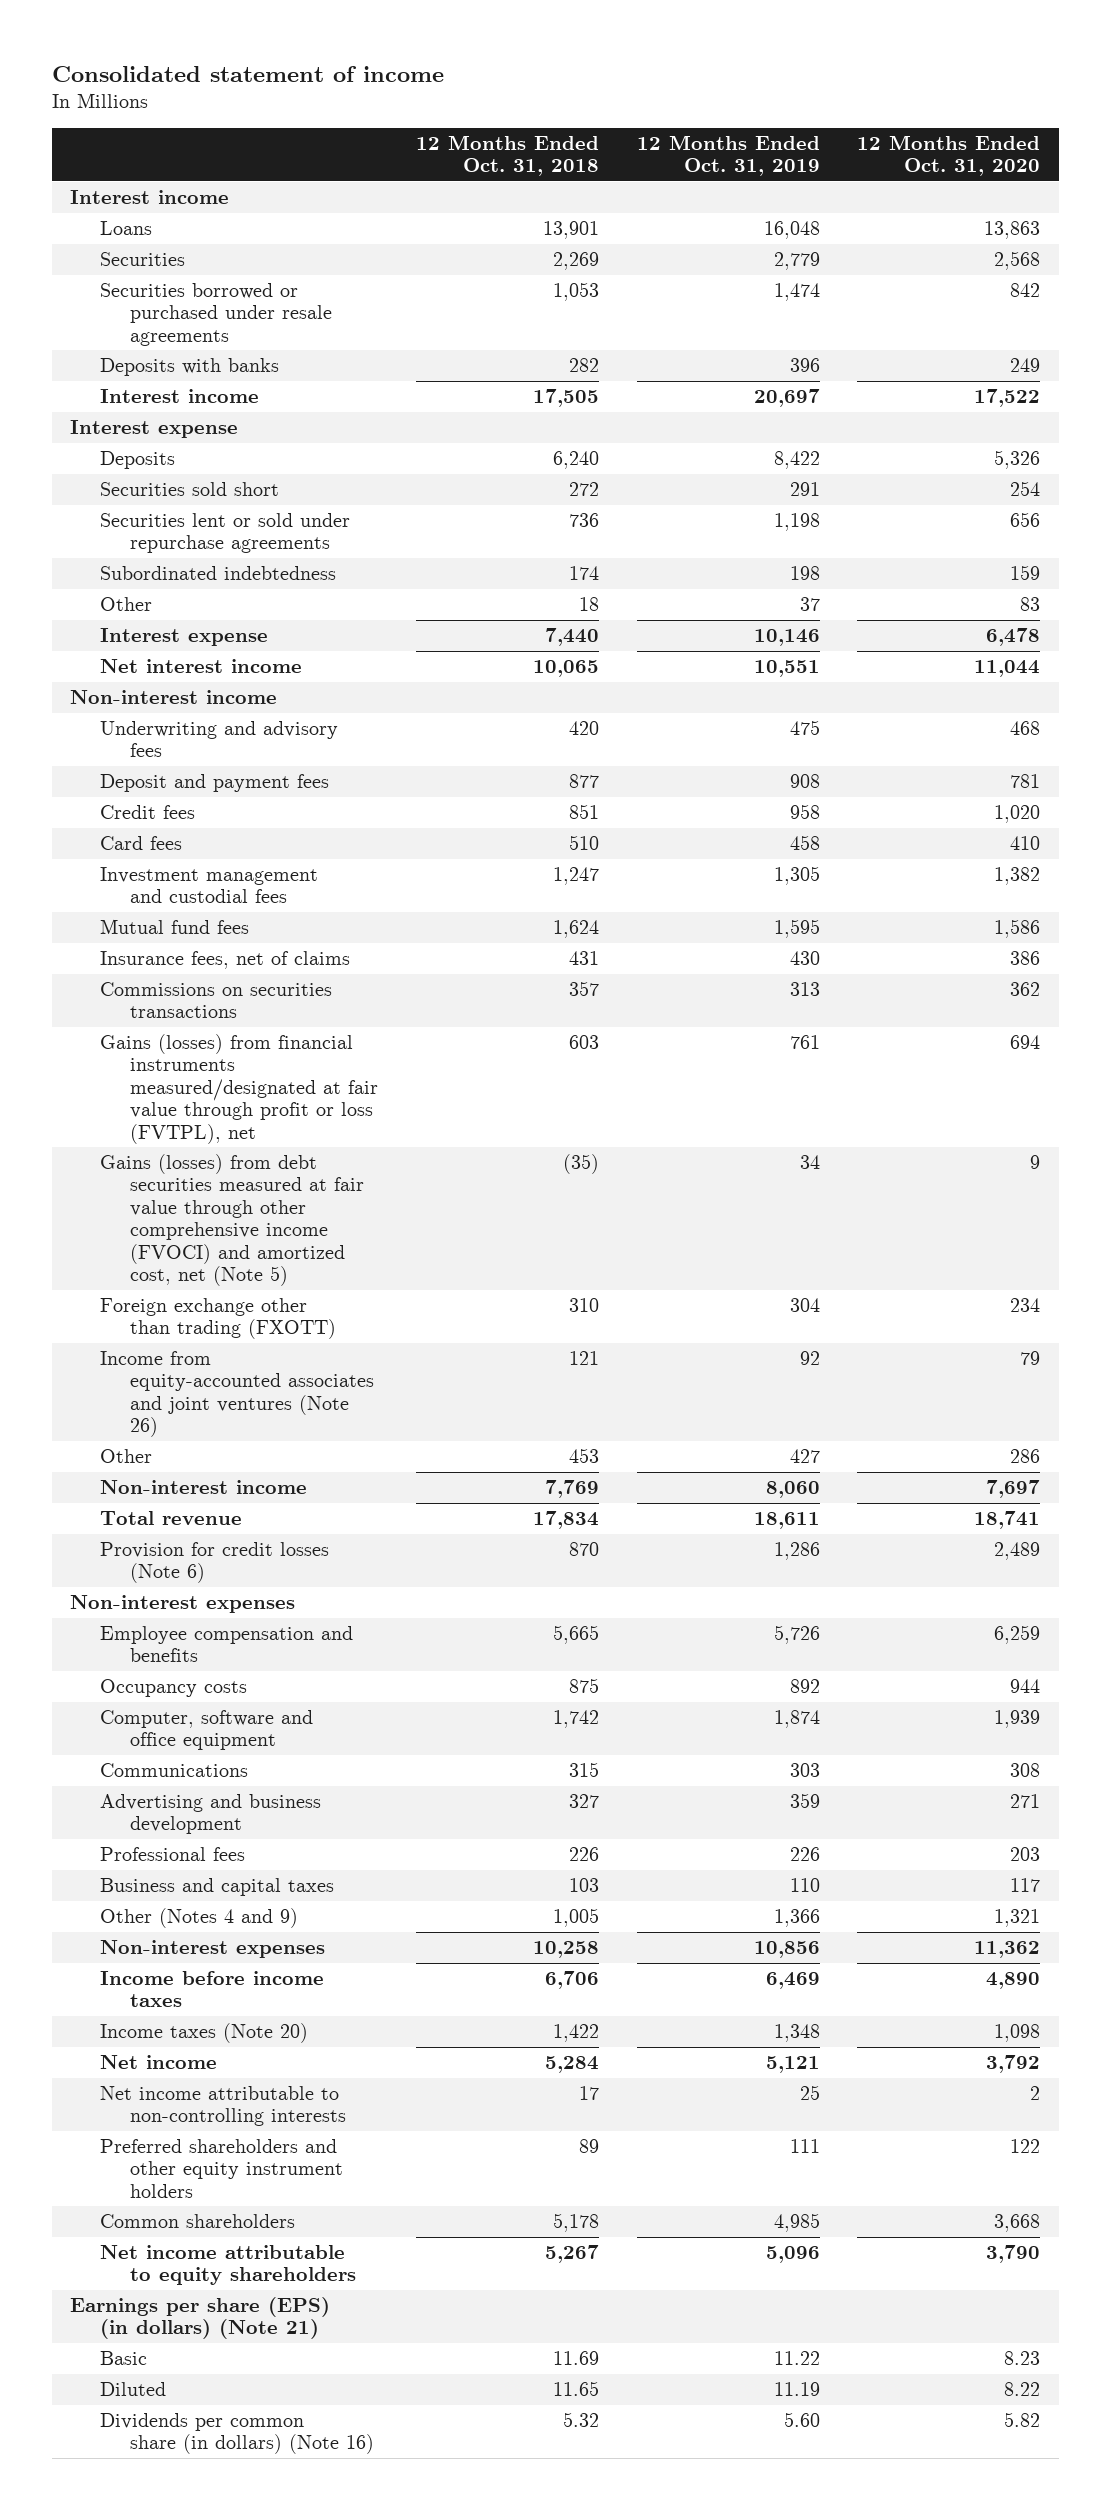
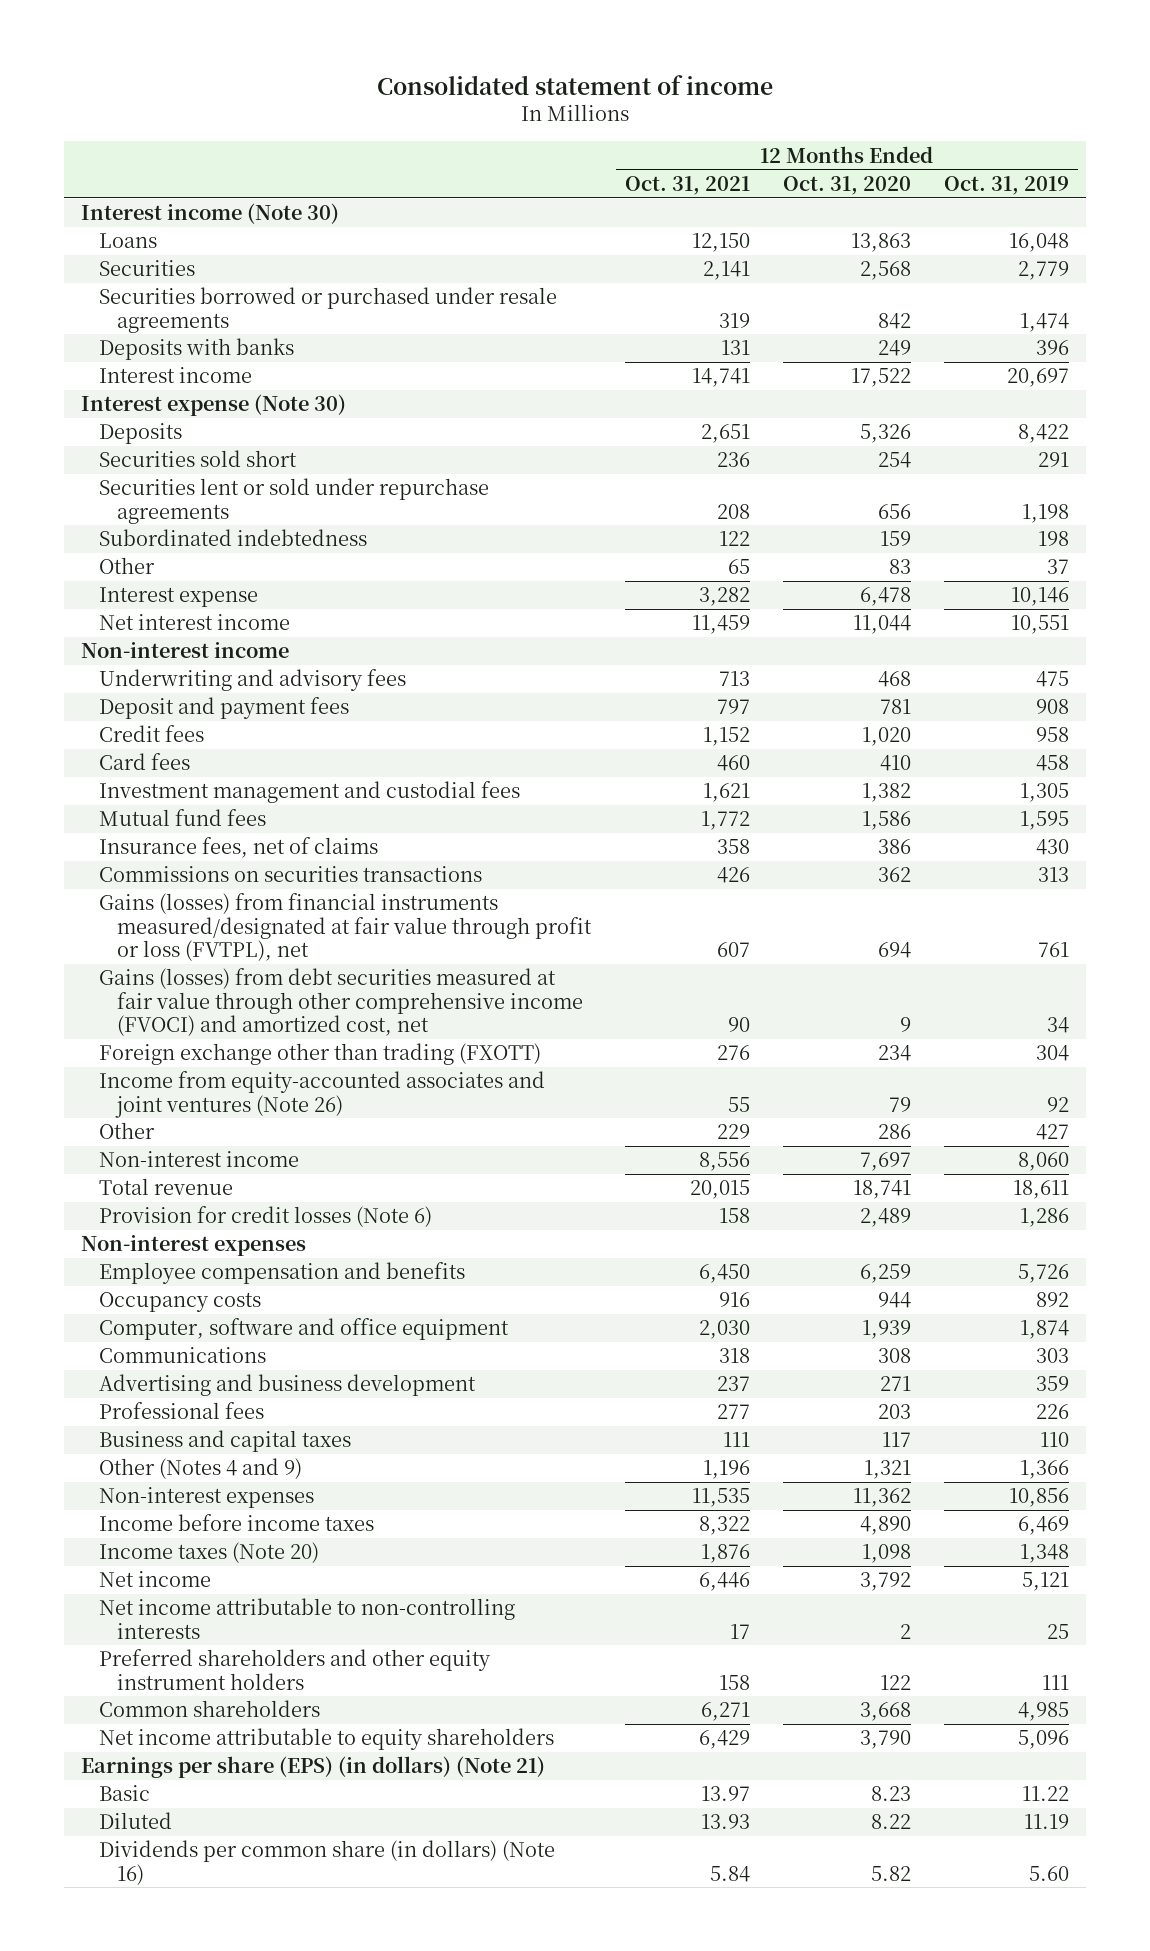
- | 12 Months Ended Oct. 31, 2018 | 12 Months Ended Oct. 31, 2019 | 12 Months Ended Oct. 31, 2020
+ | 12 Months Ended Oct. 31, 2021 | 12 Months Ended Oct. 31, 2020 | 12 Months Ended Oct. 31, 2019
- Interest income
+ Interest income (Note 30)
- Interest expense
+ Interest expense (Note 30)
- Gains (losses) from debt securities measured at fair value through other comprehensive income (FVOCI) and amortized cost, net (Note 5) | (35) | 34 | 9
+ Gains (losses) from debt securities measured at fair value through other comprehensive income (FVOCI) and amortized cost, net | 90 | 9 | 34

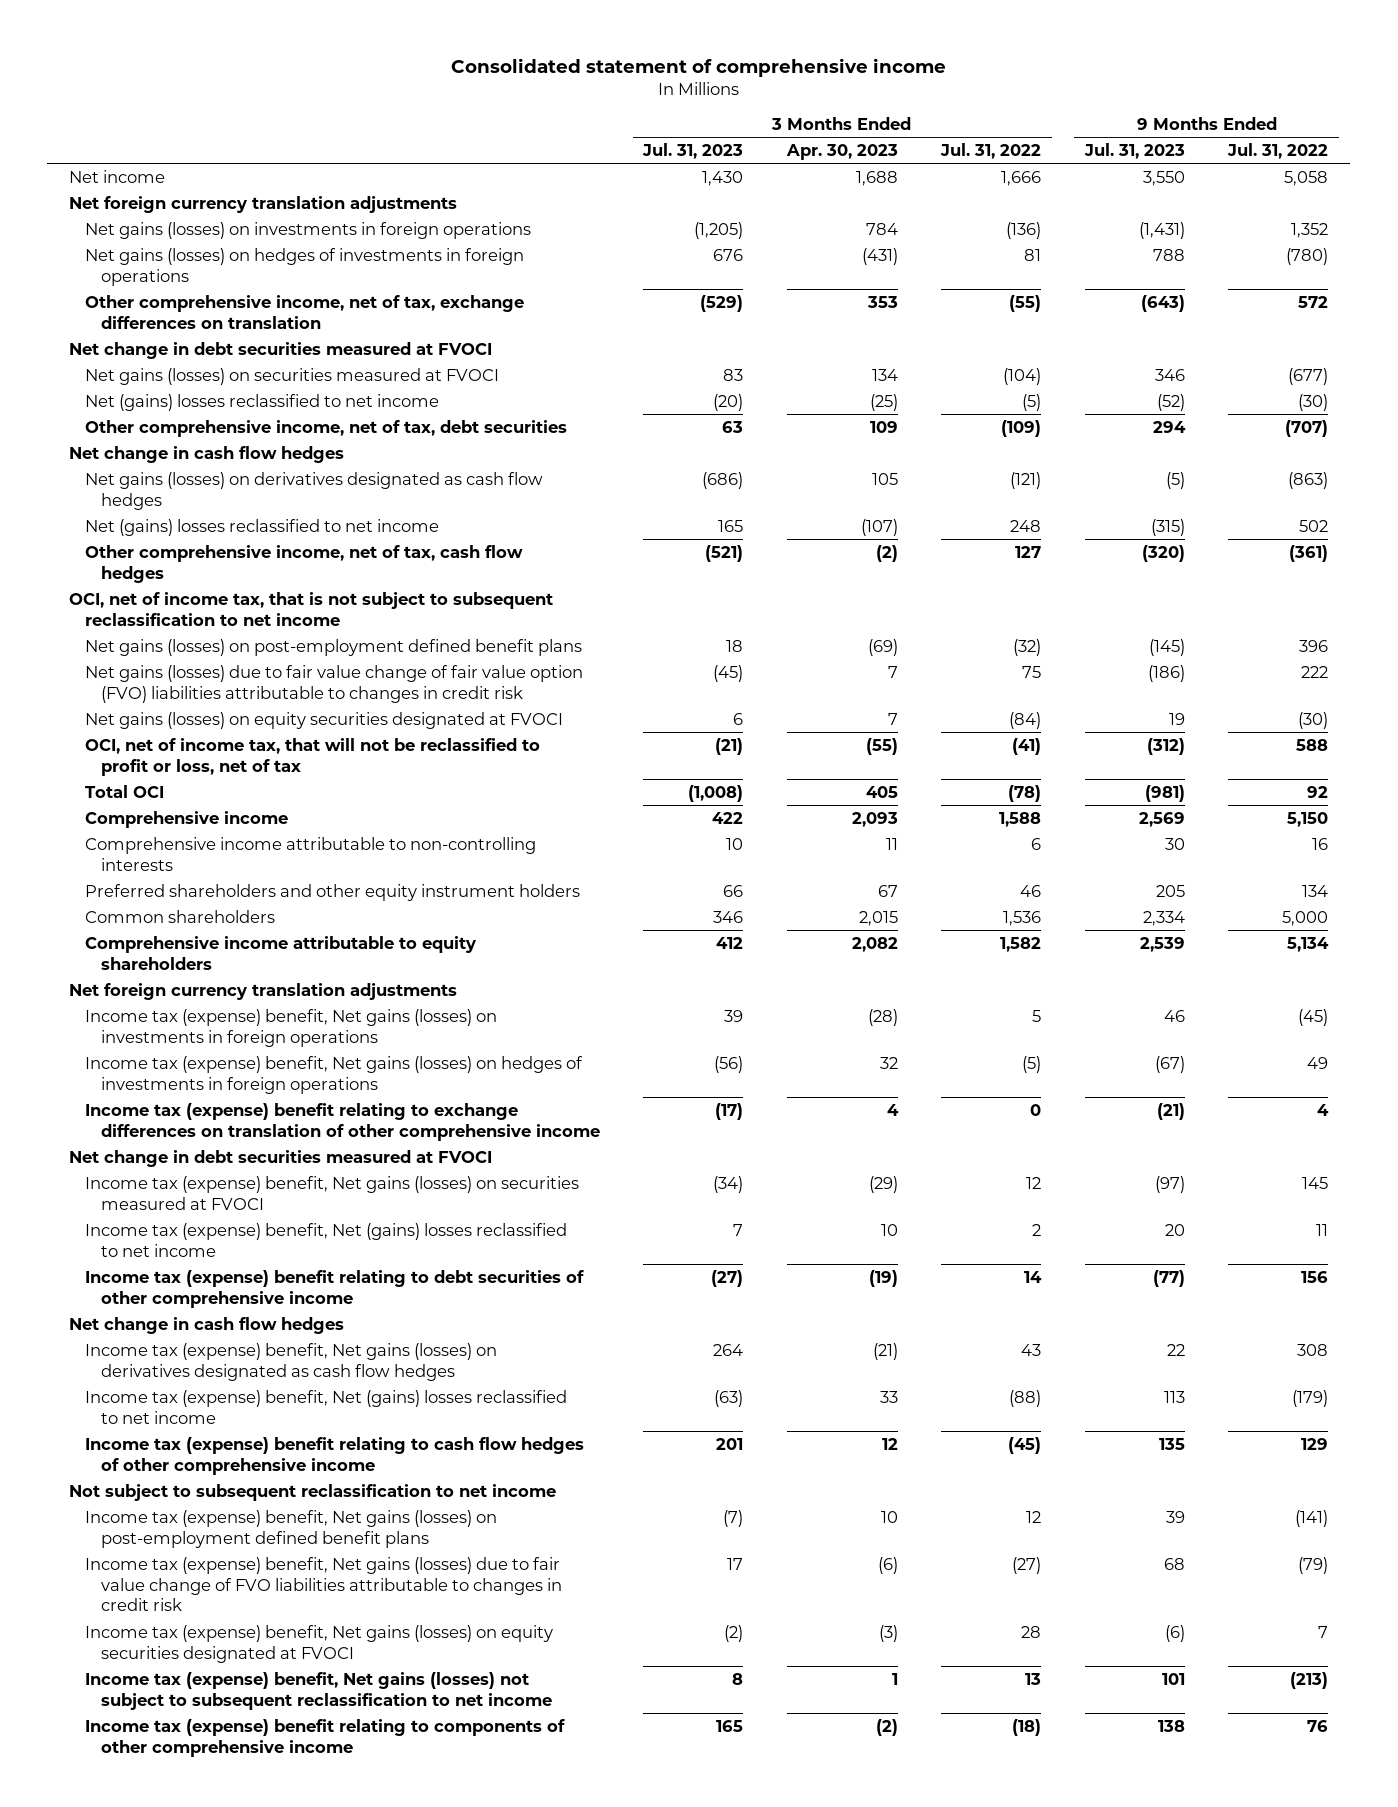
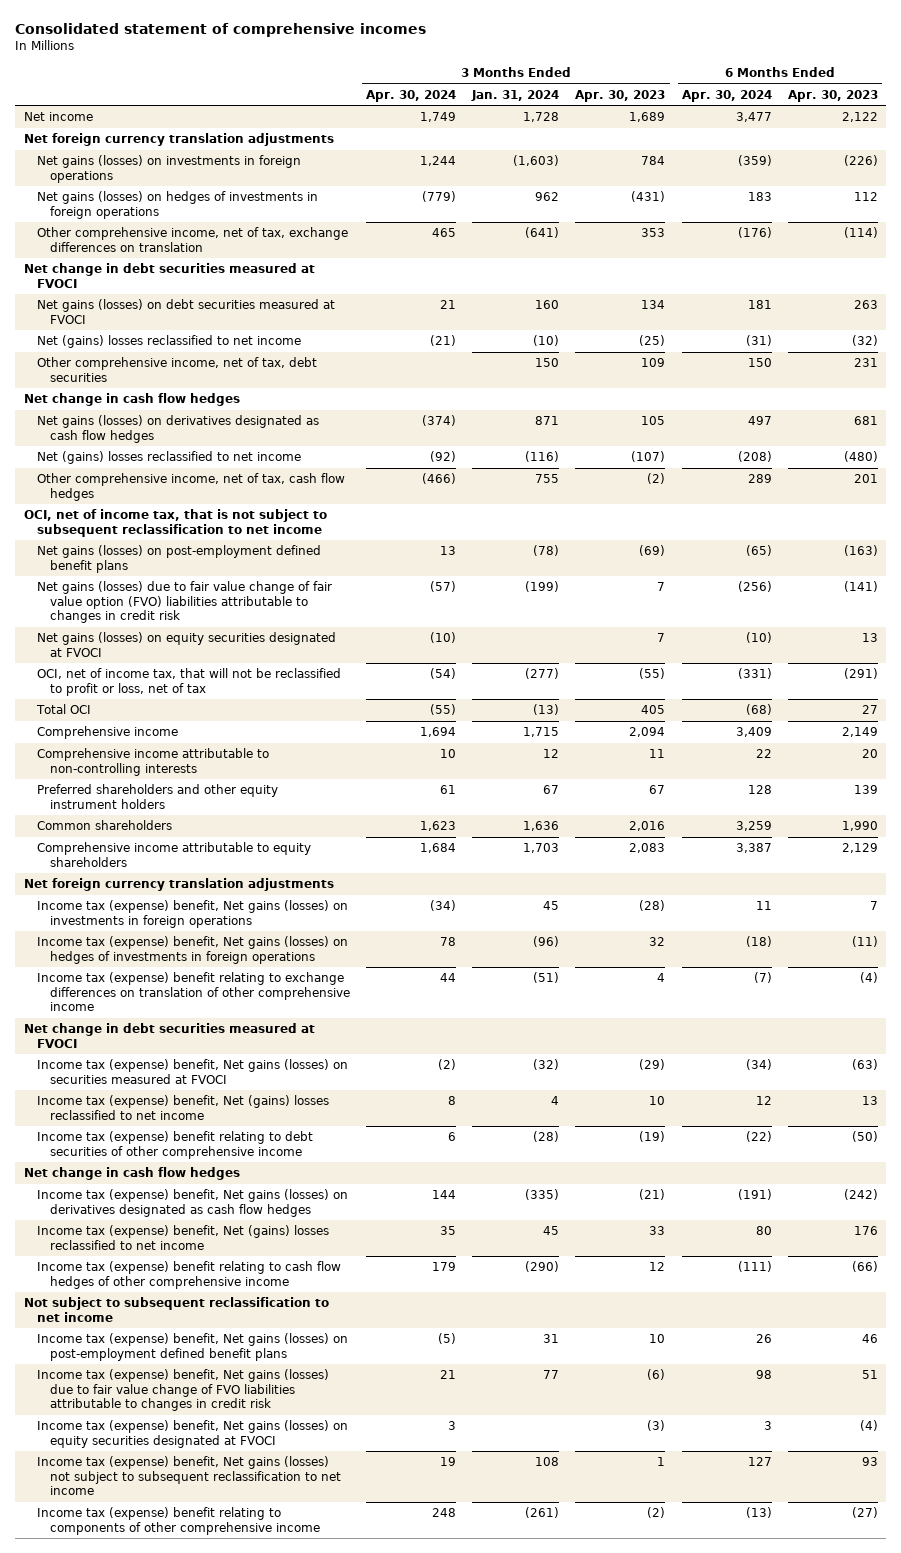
- Consolidated statement of comprehensive income
+ Consolidated statement of comprehensive incomes
- | 3 Months Ended Jul. 31, 2023 | 3 Months Ended Apr. 30, 2023 | 3 Months Ended Jul. 31, 2022 | 9 Months Ended Jul. 31, 2023 | 9 Months Ended Jul. 31, 2022
+ | 3 Months Ended Apr. 30, 2024 | 3 Months Ended Jan. 31, 2024 | 3 Months Ended Apr. 30, 2023 | 6 Months Ended Apr. 30, 2024 | 6 Months Ended Apr. 30, 2023
- Net income | 1,430 | 1,688 | 1,666 | 3,550 | 5,058
+ Net income | 1,749 | 1,728 | 1,689 | 3,477 | 2,122
- Net gains (losses) on securities measured at FVOCI | 83 | 134 | (104) | 346 | (677)
+ Net gains (losses) on debt securities measured at FVOCI | 21 | 160 | 134 | 181 | 263
- Comprehensive income | 422 | 2,093 | 1,588 | 2,569 | 5,150
+ Comprehensive income | 1,694 | 1,715 | 2,094 | 3,409 | 2,149
- Common shareholders | 346 | 2,015 | 1,536 | 2,334 | 5,000
- Comprehensive income attributable to equity shareholders | 412 | 2,082 | 1,582 | 2,539 | 5,134
+ Common shareholders | 1,623 | 1,636 | 2,016 | 3,259 | 1,990
+ Comprehensive income attributable to equity shareholders | 1,684 | 1,703 | 2,083 | 3,387 | 2,129

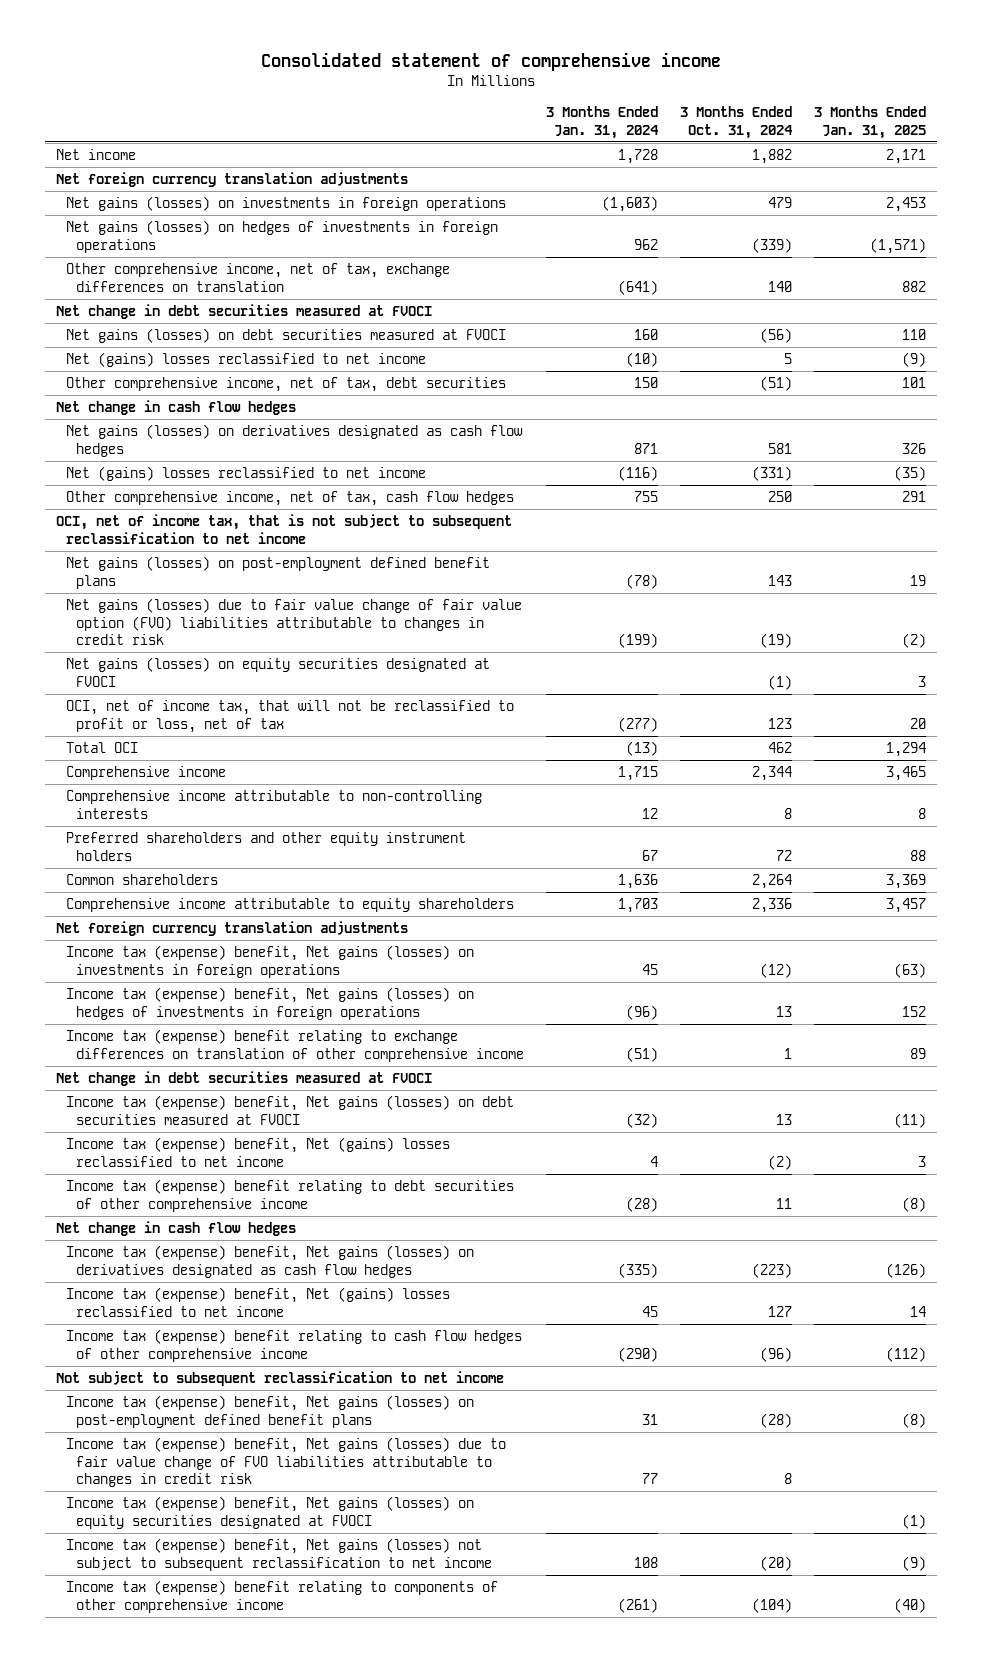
- Consolidated statement of comprehensive incomes
+ Consolidated statement of comprehensive income
- | 3 Months Ended Apr. 30, 2024 | 3 Months Ended Jan. 31, 2024 | 3 Months Ended Apr. 30, 2023 | 6 Months Ended Apr. 30, 2024 | 6 Months Ended Apr. 30, 2023
+ | 3 Months Ended Jan. 31, 2024 | 3 Months Ended Oct. 31, 2024 | 3 Months Ended Jan. 31, 2025
- Income tax (expense) benefit, Net gains (losses) on securities measured at FVOCI | (2) | (32) | (29) | (34) | (63)
+ Income tax (expense) benefit, Net gains (losses) on debt securities measured at FVOCI | (32) | 13 | (11)

